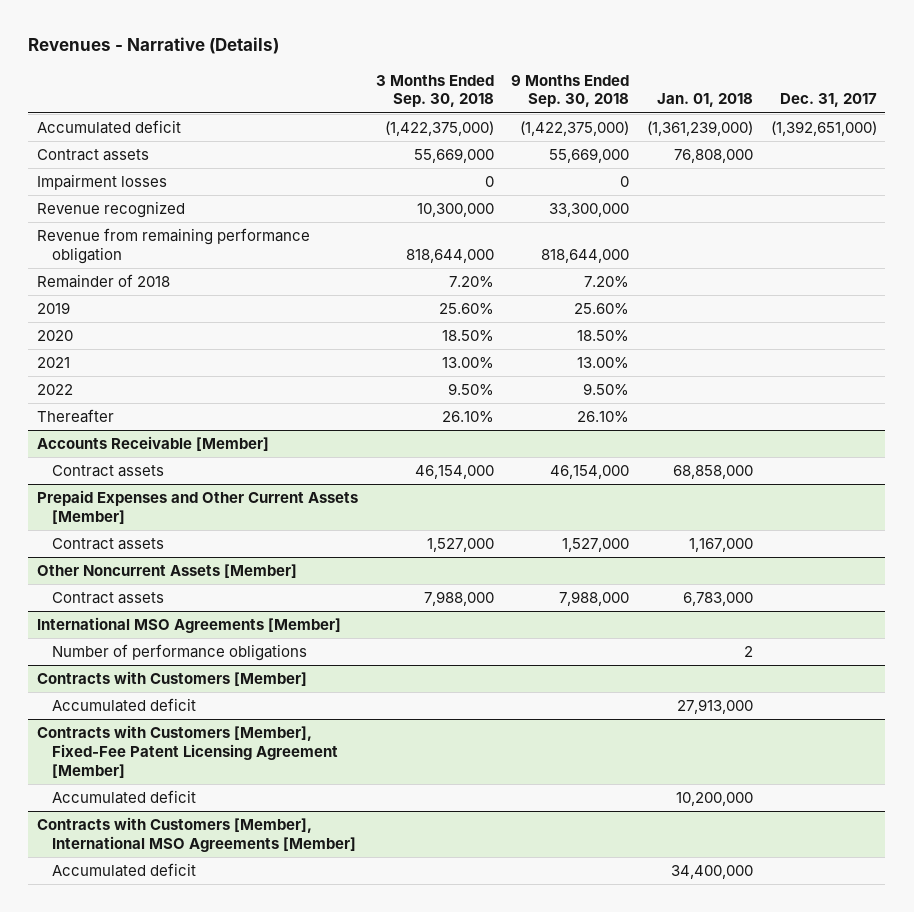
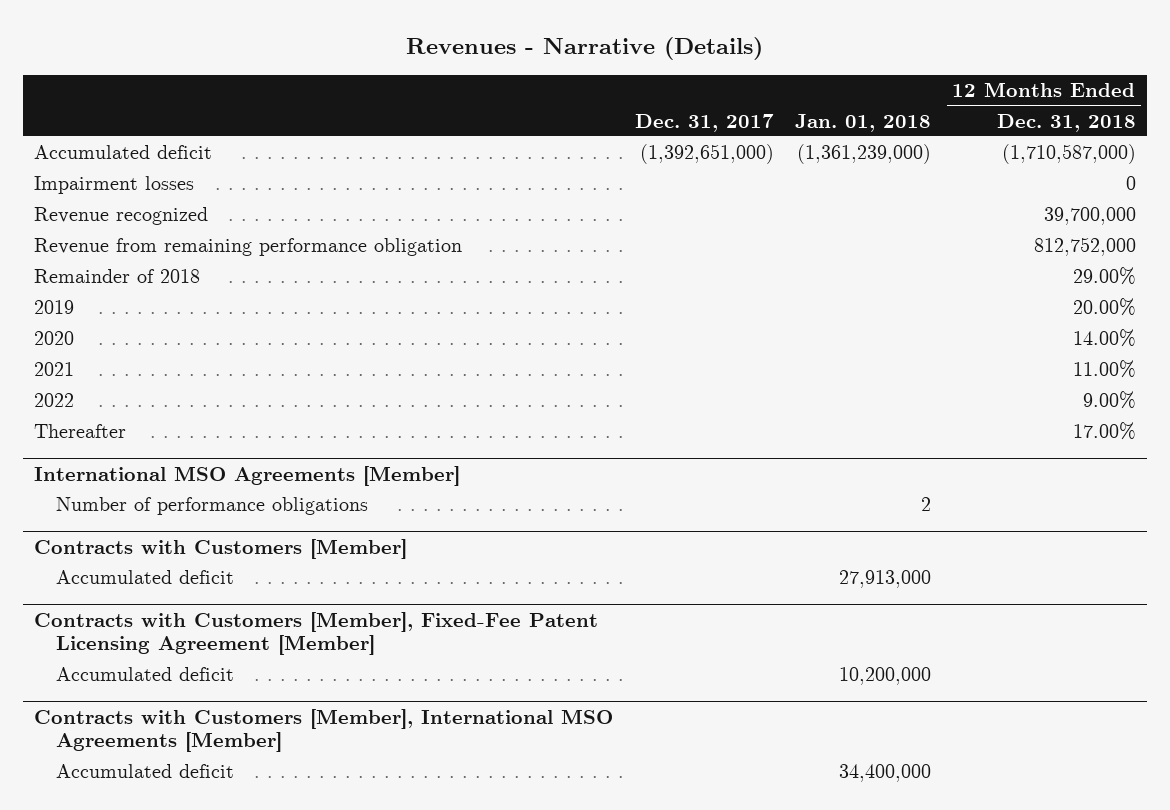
- | 3 Months Ended Sep. 30, 2018 | 9 Months Ended Sep. 30, 2018 | Jan. 01, 2018 | Dec. 31, 2017
+ | Dec. 31, 2017 | Jan. 01, 2018 | 12 Months Ended Dec. 31, 2018
- Contract assets | 55,669,000 | 55,669,000 | 76,808,000 |
- Accounts Receivable [Member]
- Contract assets | 46,154,000 | 46,154,000 | 68,858,000 |
- Prepaid Expenses and Other Current Assets [Member]
- Contract assets | 1,527,000 | 1,527,000 | 1,167,000 |
- Other Noncurrent Assets [Member]
- Contract assets | 7,988,000 | 7,988,000 | 6,783,000 |

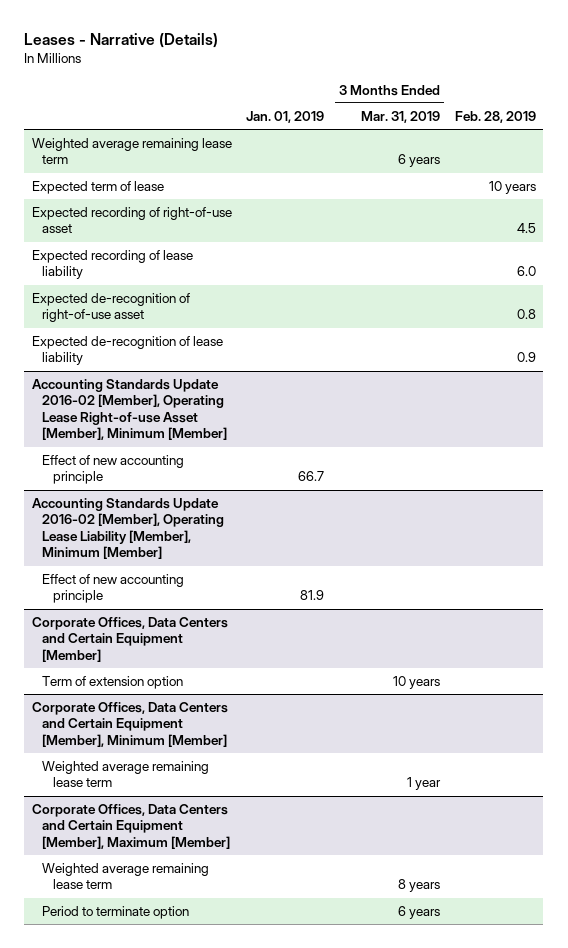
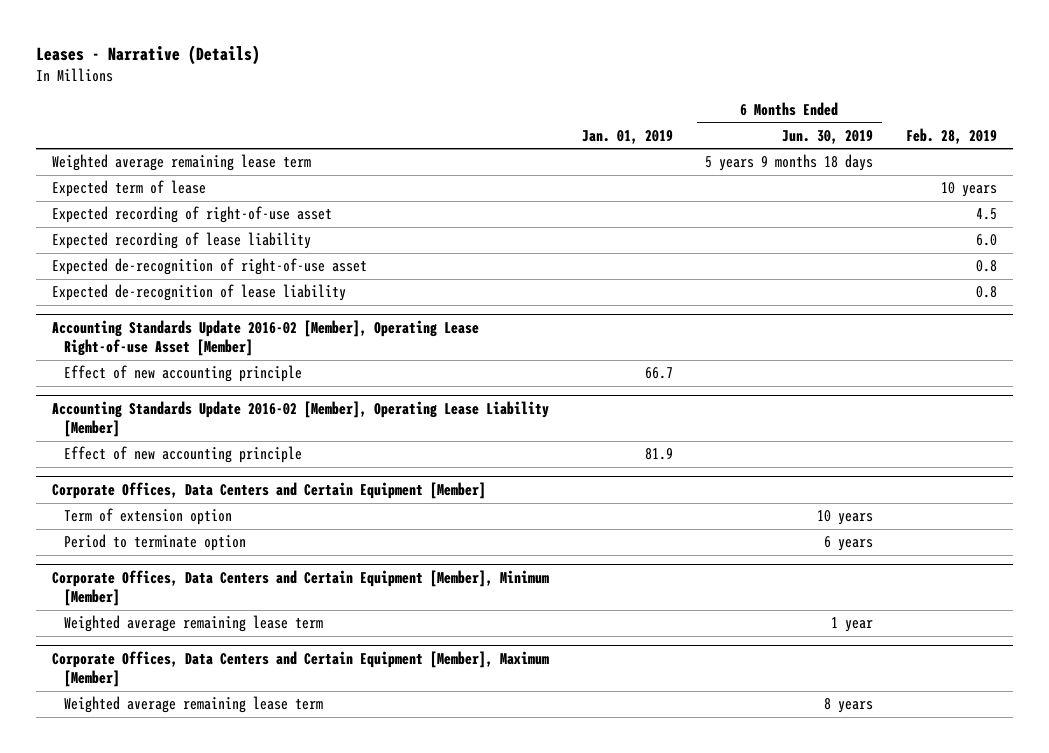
- | Jan. 01, 2019 | 3 Months Ended Mar. 31, 2019 | Feb. 28, 2019
+ | Jan. 01, 2019 | 6 Months Ended Jun. 30, 2019 | Feb. 28, 2019
- Expected de-recognition of lease liability | | | 0.9
- Accounting Standards Update 2016-02 [Member], Operating Lease Right-of-use Asset [Member], Minimum [Member]
+ Expected de-recognition of lease liability | | | 0.8
+ Accounting Standards Update 2016-02 [Member], Operating Lease Right-of-use Asset [Member]
- Accounting Standards Update 2016-02 [Member], Operating Lease Liability [Member], Minimum [Member]
+ Accounting Standards Update 2016-02 [Member], Operating Lease Liability [Member]
@ Corporate Offices, Data Centers and Certain Equipment [Member]
+ Period to terminate option | | 6 years |
@ Corporate Offices, Data Centers and Certain Equipment [Member], Maximum [Member]
- Period to terminate option | | 6 years |

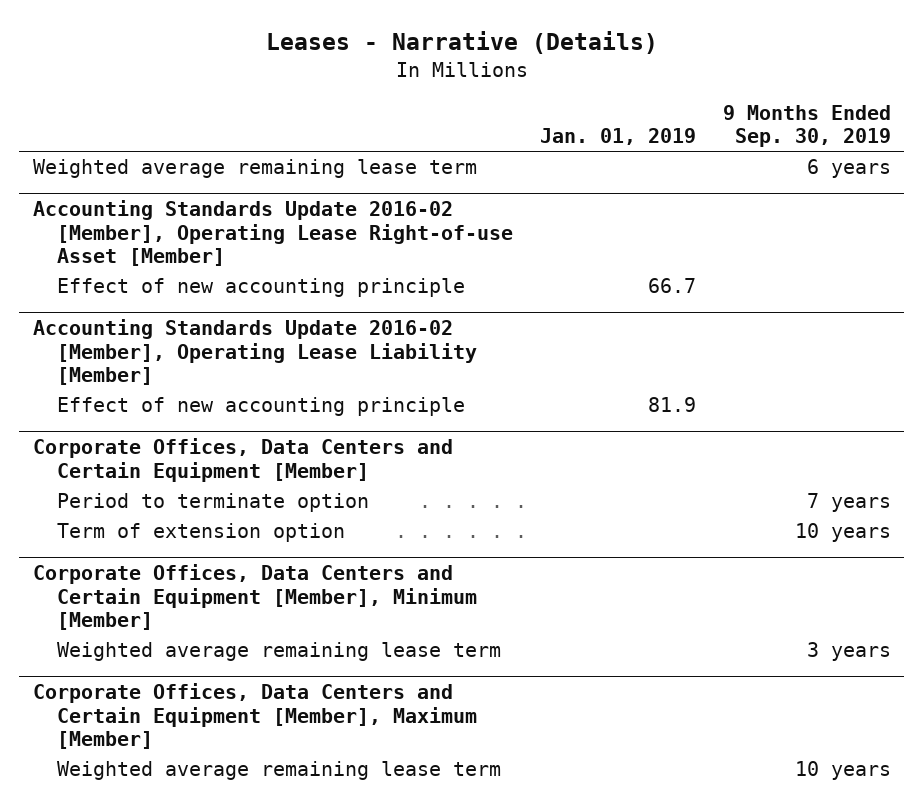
- | Jan. 01, 2019 | 6 Months Ended Jun. 30, 2019 | Feb. 28, 2019
+ | Jan. 01, 2019 | 9 Months Ended Sep. 30, 2019
- Expected term of lease | | | 10 years
- Expected recording of right-of-use asset | | | 4.5
- Expected recording of lease liability | | | 6.0
- Expected de-recognition of right-of-use asset | | | 0.8
- Expected de-recognition of lease liability | | | 0.8
@ Corporate Offices, Data Centers and Certain Equipment [Member]
moved down: Term of extension option | | 10 years

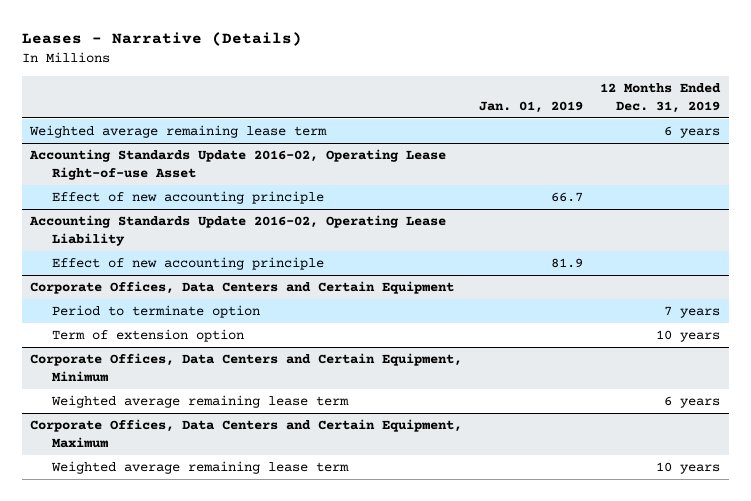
- | Jan. 01, 2019 | 9 Months Ended Sep. 30, 2019
+ | Jan. 01, 2019 | 12 Months Ended Dec. 31, 2019
- Accounting Standards Update 2016-02 [Member], Operating Lease Right-of-use Asset [Member]
+ Accounting Standards Update 2016-02, Operating Lease Right-of-use Asset
- Accounting Standards Update 2016-02 [Member], Operating Lease Liability [Member]
+ Accounting Standards Update 2016-02, Operating Lease Liability
- Corporate Offices, Data Centers and Certain Equipment [Member]
+ Corporate Offices, Data Centers and Certain Equipment
- Corporate Offices, Data Centers and Certain Equipment [Member], Minimum [Member]
+ Corporate Offices, Data Centers and Certain Equipment, Minimum
- Corporate Offices, Data Centers and Certain Equipment [Member], Maximum [Member]
+ Corporate Offices, Data Centers and Certain Equipment, Maximum

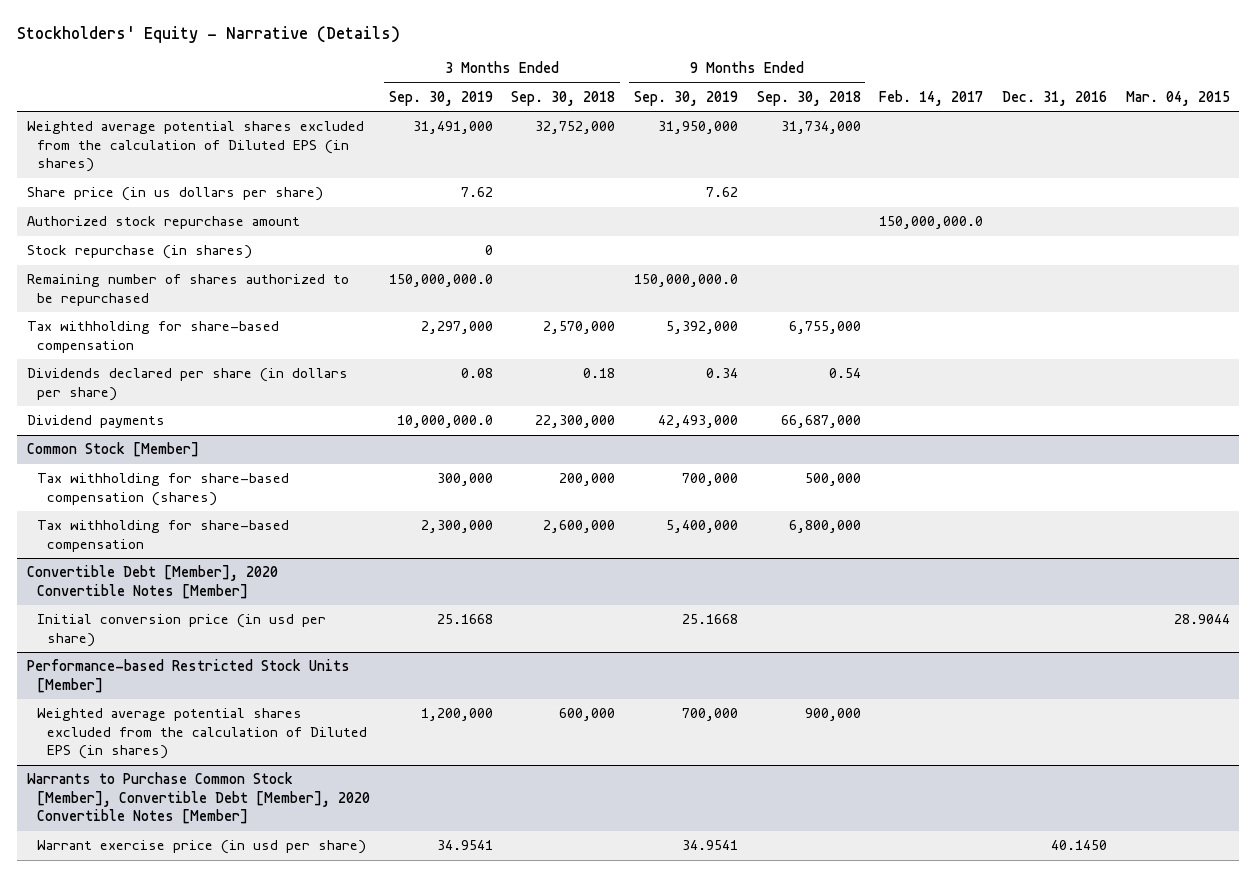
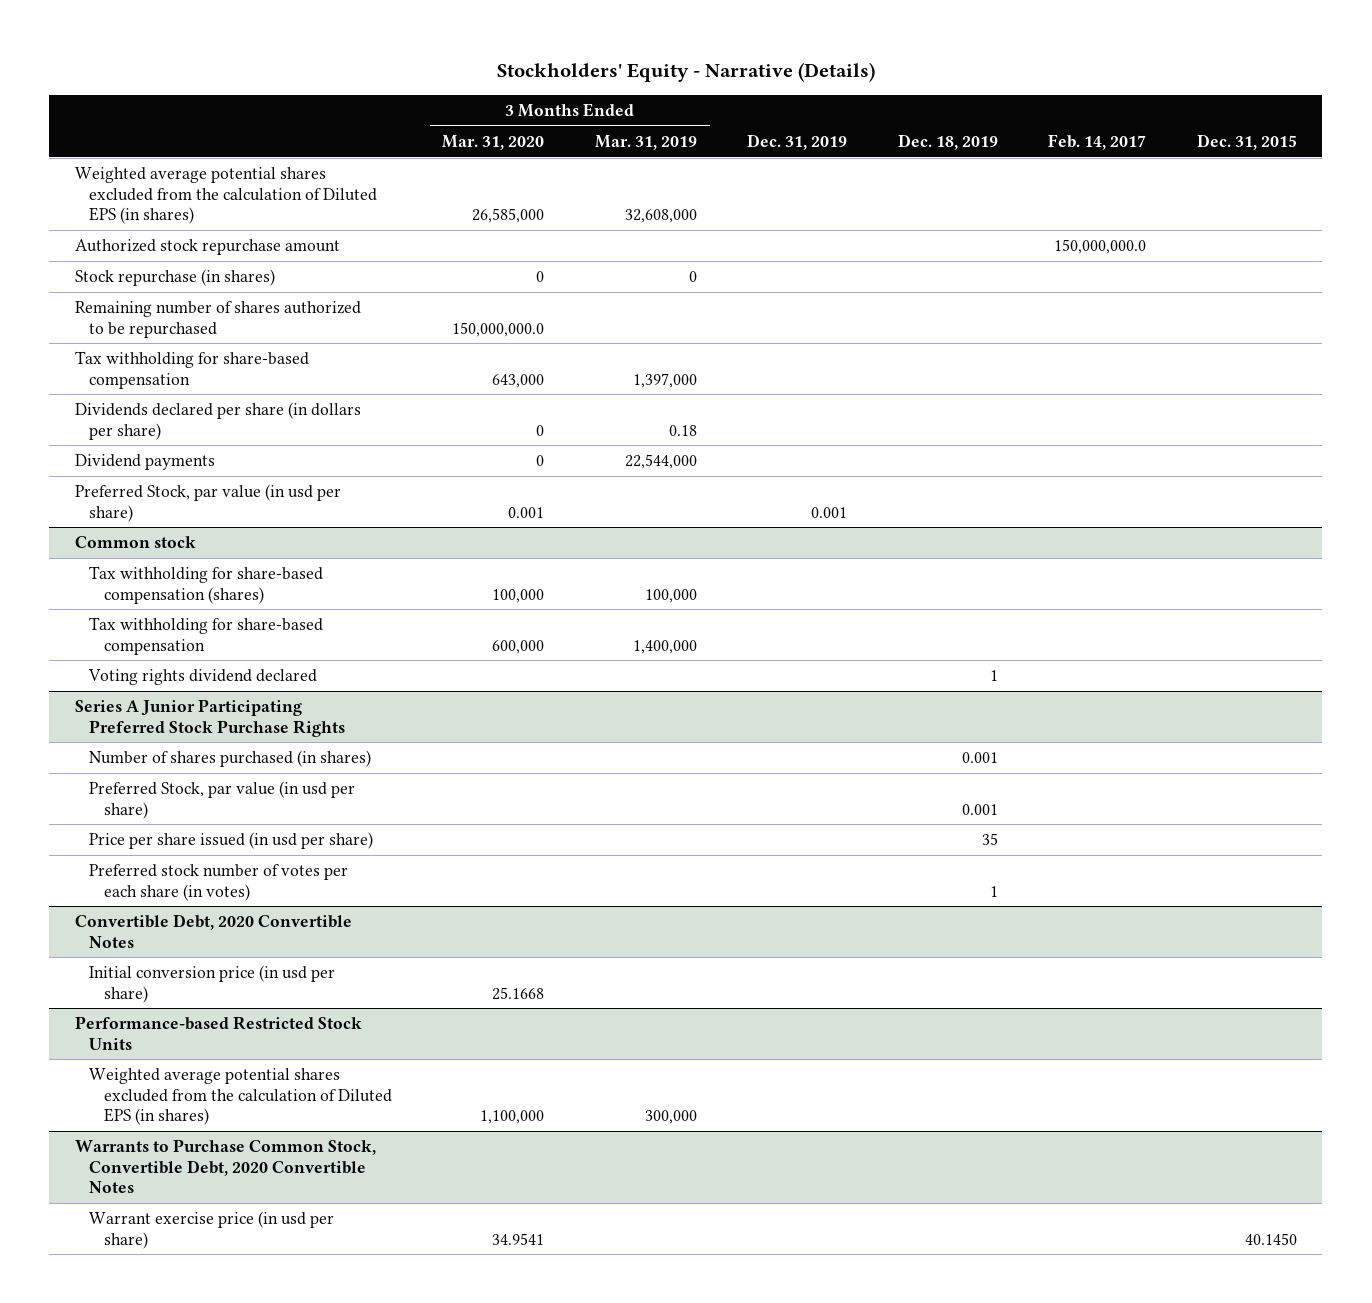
- | 3 Months Ended Sep. 30, 2019 | 3 Months Ended Sep. 30, 2018 | 9 Months Ended Sep. 30, 2019 | 9 Months Ended Sep. 30, 2018 | Feb. 14, 2017 | Dec. 31, 2016 | Mar. 04, 2015
+ | 3 Months Ended Mar. 31, 2020 | 3 Months Ended Mar. 31, 2019 | Dec. 31, 2019 | Dec. 18, 2019 | Feb. 14, 2017 | Dec. 31, 2015
- Share price (in us dollars per share) | 7.62 | | 7.62 | | | |
- Common Stock [Member]
+ Preferred Stock, par value (in usd per share) | 0.001 | | 0.001 | | |
+ Common stock
- Convertible Debt [Member], 2020 Convertible Notes [Member]
+ Voting rights dividend declared | | | | 1 | |
+ Series A Junior Participating Preferred Stock Purchase Rights
+ Number of shares purchased (in shares) | | | | 0.001 | |
+ Preferred Stock, par value (in usd per share) | | | | 0.001 | |
+ Price per share issued (in usd per share) | | | | 35 | |
+ Preferred stock number of votes per each share (in votes) | | | | 1 | |
+ Convertible Debt, 2020 Convertible Notes
- Performance-based Restricted Stock Units [Member]
+ Performance-based Restricted Stock Units
- Warrants to Purchase Common Stock [Member], Convertible Debt [Member], 2020 Convertible Notes [Member]
+ Warrants to Purchase Common Stock, Convertible Debt, 2020 Convertible Notes

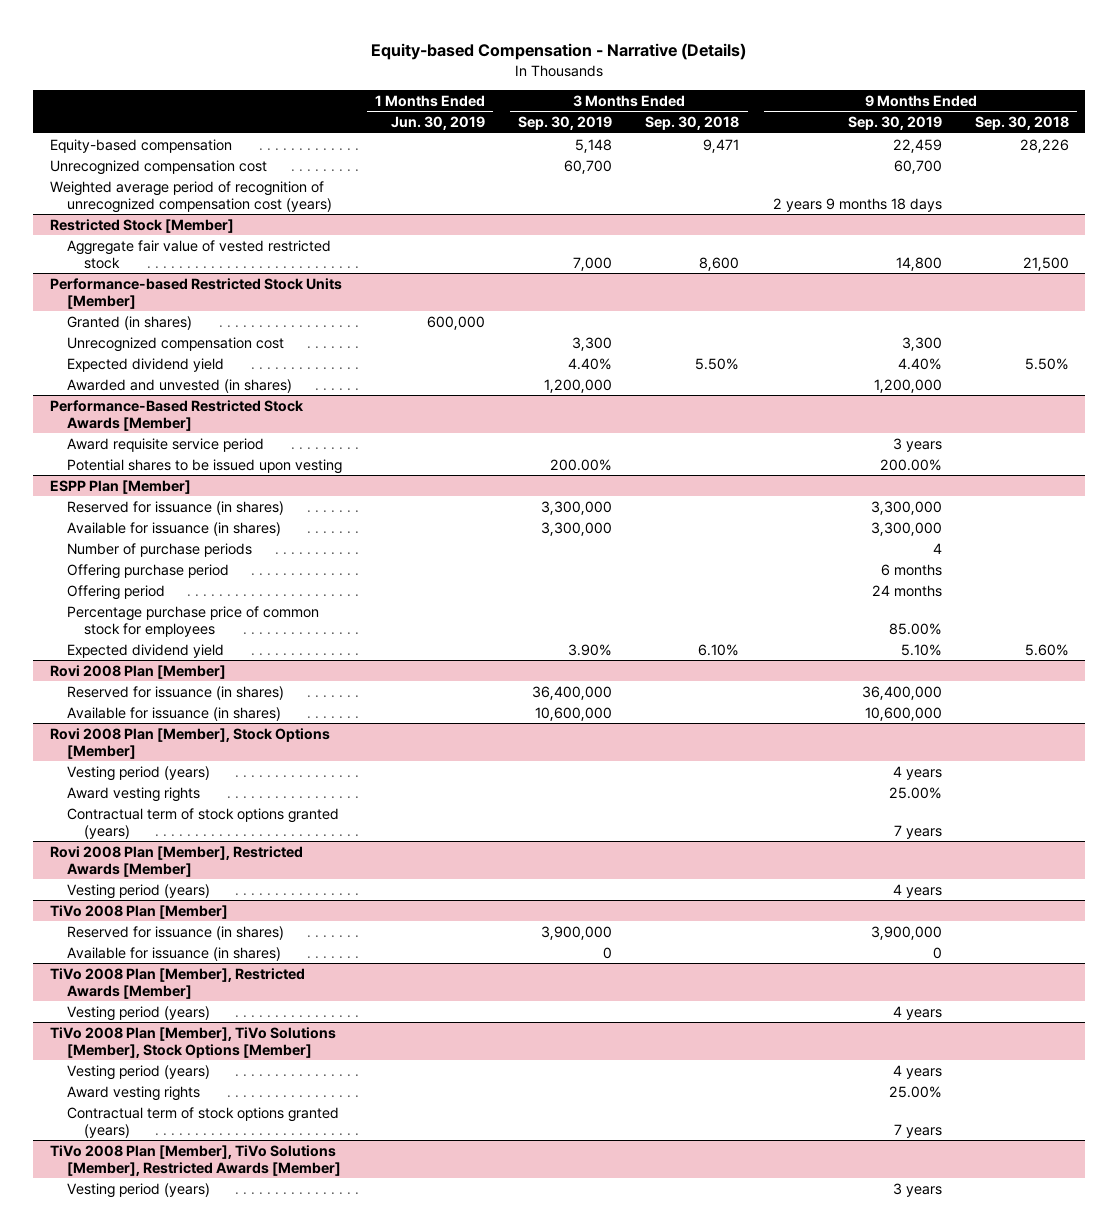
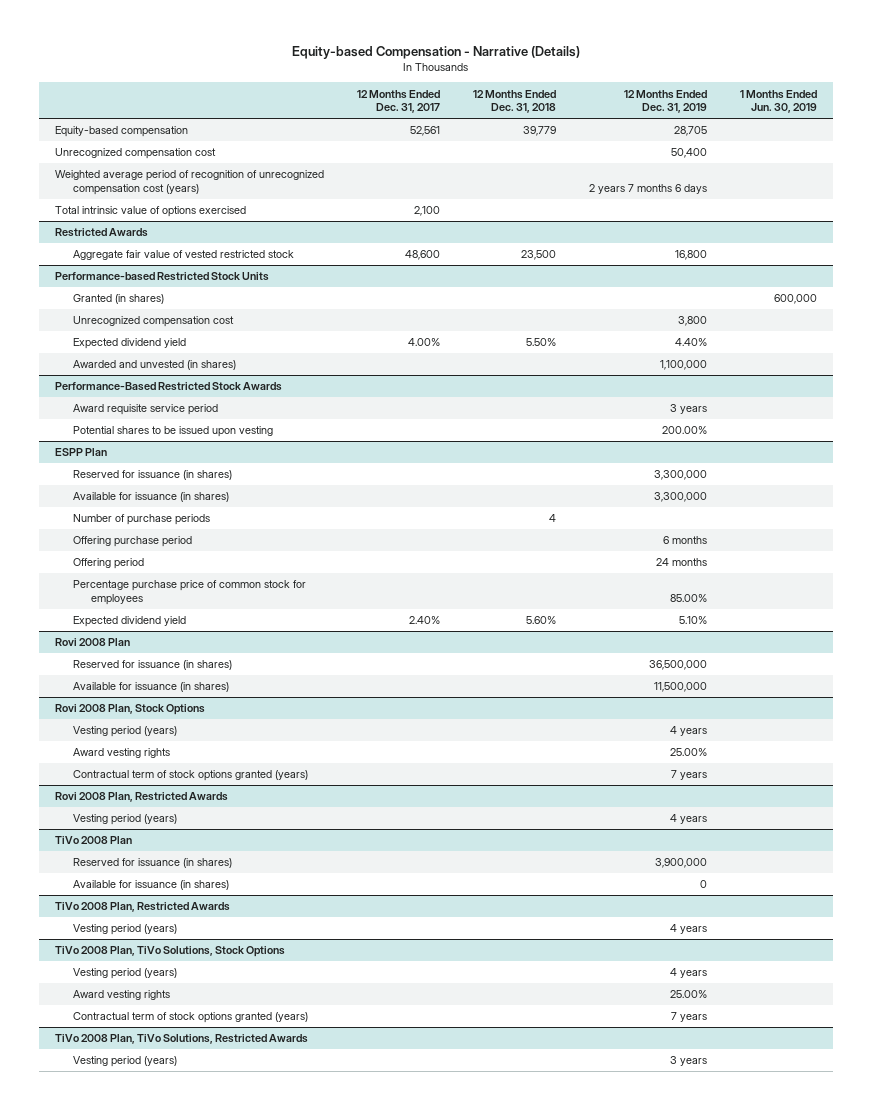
- | 1 Months Ended Jun. 30, 2019 | 3 Months Ended Sep. 30, 2019 | 3 Months Ended Sep. 30, 2018 | 9 Months Ended Sep. 30, 2019 | 9 Months Ended Sep. 30, 2018
+ | 12 Months Ended Dec. 31, 2017 | 12 Months Ended Dec. 31, 2018 | 12 Months Ended Dec. 31, 2019 | 1 Months Ended Jun. 30, 2019
- Restricted Stock [Member]
+ Total intrinsic value of options exercised | 2,100 | | |
+ Restricted Awards
- Performance-based Restricted Stock Units [Member]
+ Performance-based Restricted Stock Units
- Performance-Based Restricted Stock Awards [Member]
+ Performance-Based Restricted Stock Awards
- ESPP Plan [Member]
+ ESPP Plan
- Rovi 2008 Plan [Member]
+ Rovi 2008 Plan
- Rovi 2008 Plan [Member], Stock Options [Member]
+ Rovi 2008 Plan, Stock Options
- Rovi 2008 Plan [Member], Restricted Awards [Member]
+ Rovi 2008 Plan, Restricted Awards
- TiVo 2008 Plan [Member]
+ TiVo 2008 Plan
- TiVo 2008 Plan [Member], Restricted Awards [Member]
+ TiVo 2008 Plan, Restricted Awards
- TiVo 2008 Plan [Member], TiVo Solutions [Member], Stock Options [Member]
+ TiVo 2008 Plan, TiVo Solutions, Stock Options
- TiVo 2008 Plan [Member], TiVo Solutions [Member], Restricted Awards [Member]
+ TiVo 2008 Plan, TiVo Solutions, Restricted Awards

